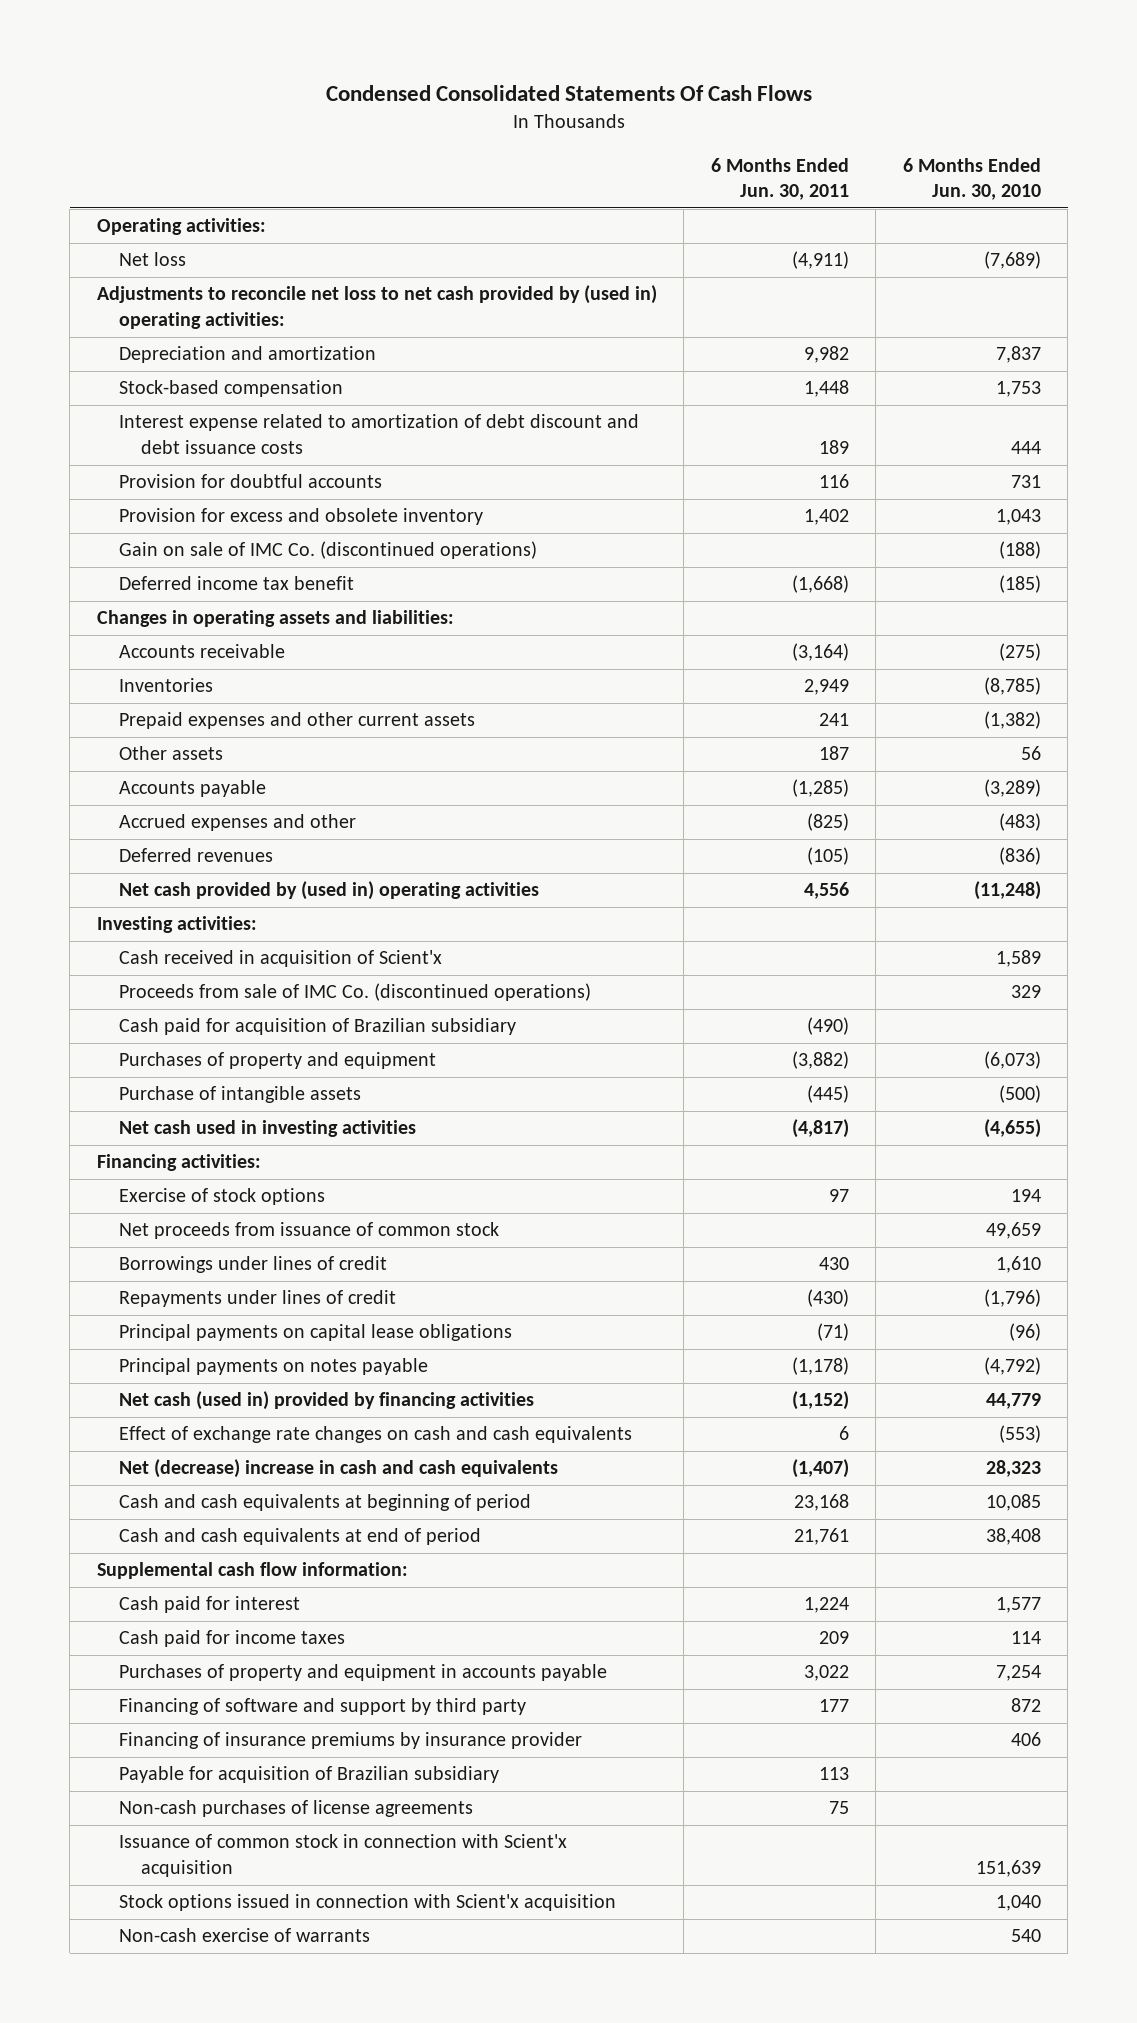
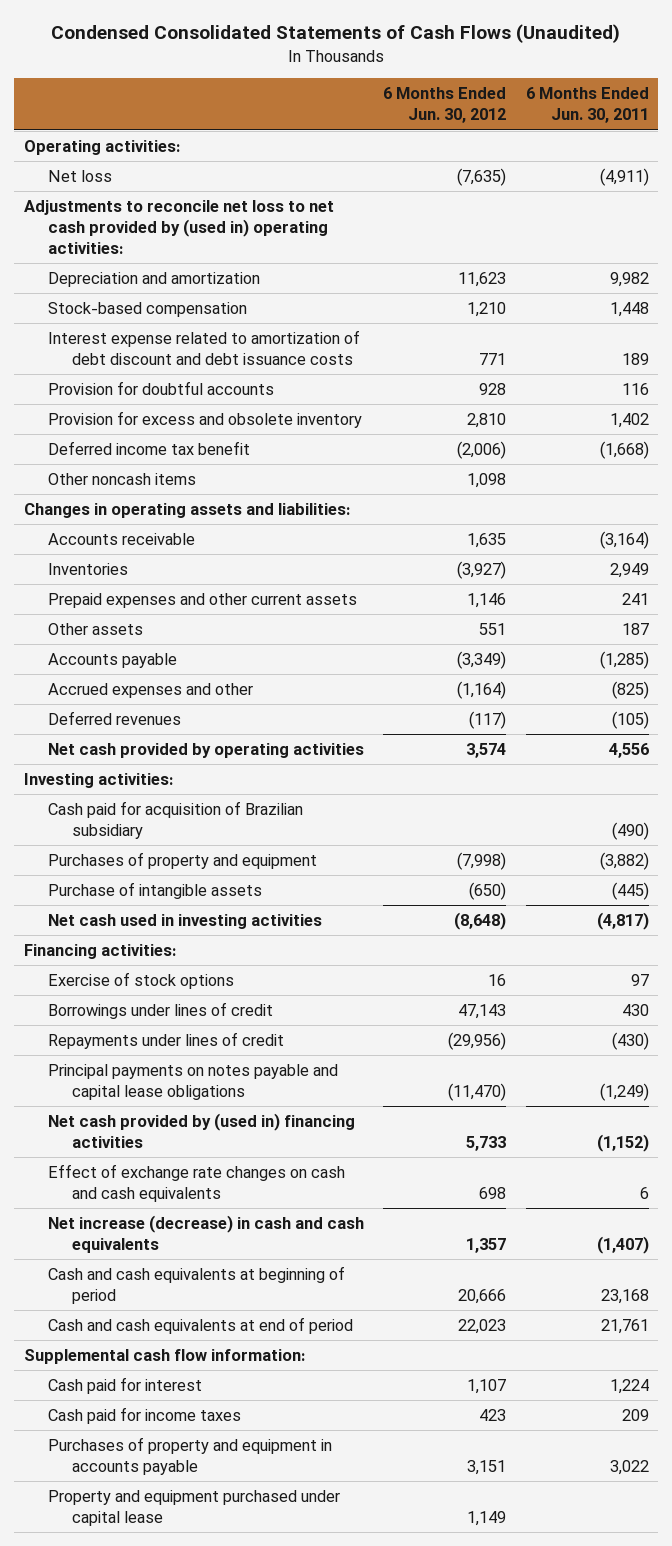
- Condensed Consolidated Statements Of Cash Flows
+ Condensed Consolidated Statements of Cash Flows (Unaudited)
- | 6 Months Ended Jun. 30, 2011 | 6 Months Ended Jun. 30, 2010
+ | 6 Months Ended Jun. 30, 2012 | 6 Months Ended Jun. 30, 2011
- Gain on sale of IMC Co. (discontinued operations) | | (188)
+ Other noncash items | 1,098 |
- Net cash provided by (used in) operating activities | 4,556 | (11,248)
+ Net cash provided by operating activities | 3,574 | 4,556
- Cash received in acquisition of Scient'x | | 1,589
- Proceeds from sale of IMC Co. (discontinued operations) | | 329
- Net proceeds from issuance of common stock | | 49,659
- Principal payments on capital lease obligations | (71) | (96)
- Principal payments on notes payable | (1,178) | (4,792)
- Net cash (used in) provided by financing activities | (1,152) | 44,779
+ Principal payments on notes payable and capital lease obligations | (11,470) | (1,249)
+ Net cash provided by (used in) financing activities | 5,733 | (1,152)
- Net (decrease) increase in cash and cash equivalents | (1,407) | 28,323
+ Net increase (decrease) in cash and cash equivalents | 1,357 | (1,407)
- Financing of software and support by third party | 177 | 872
- Financing of insurance premiums by insurance provider | | 406
- Payable for acquisition of Brazilian subsidiary | 113 |
- Non-cash purchases of license agreements | 75 |
- Issuance of common stock in connection with Scient'x acquisition | | 151,639
- Stock options issued in connection with Scient'x acquisition | | 1,040
- Non-cash exercise of warrants | | 540
+ Property and equipment purchased under capital lease | 1,149 |

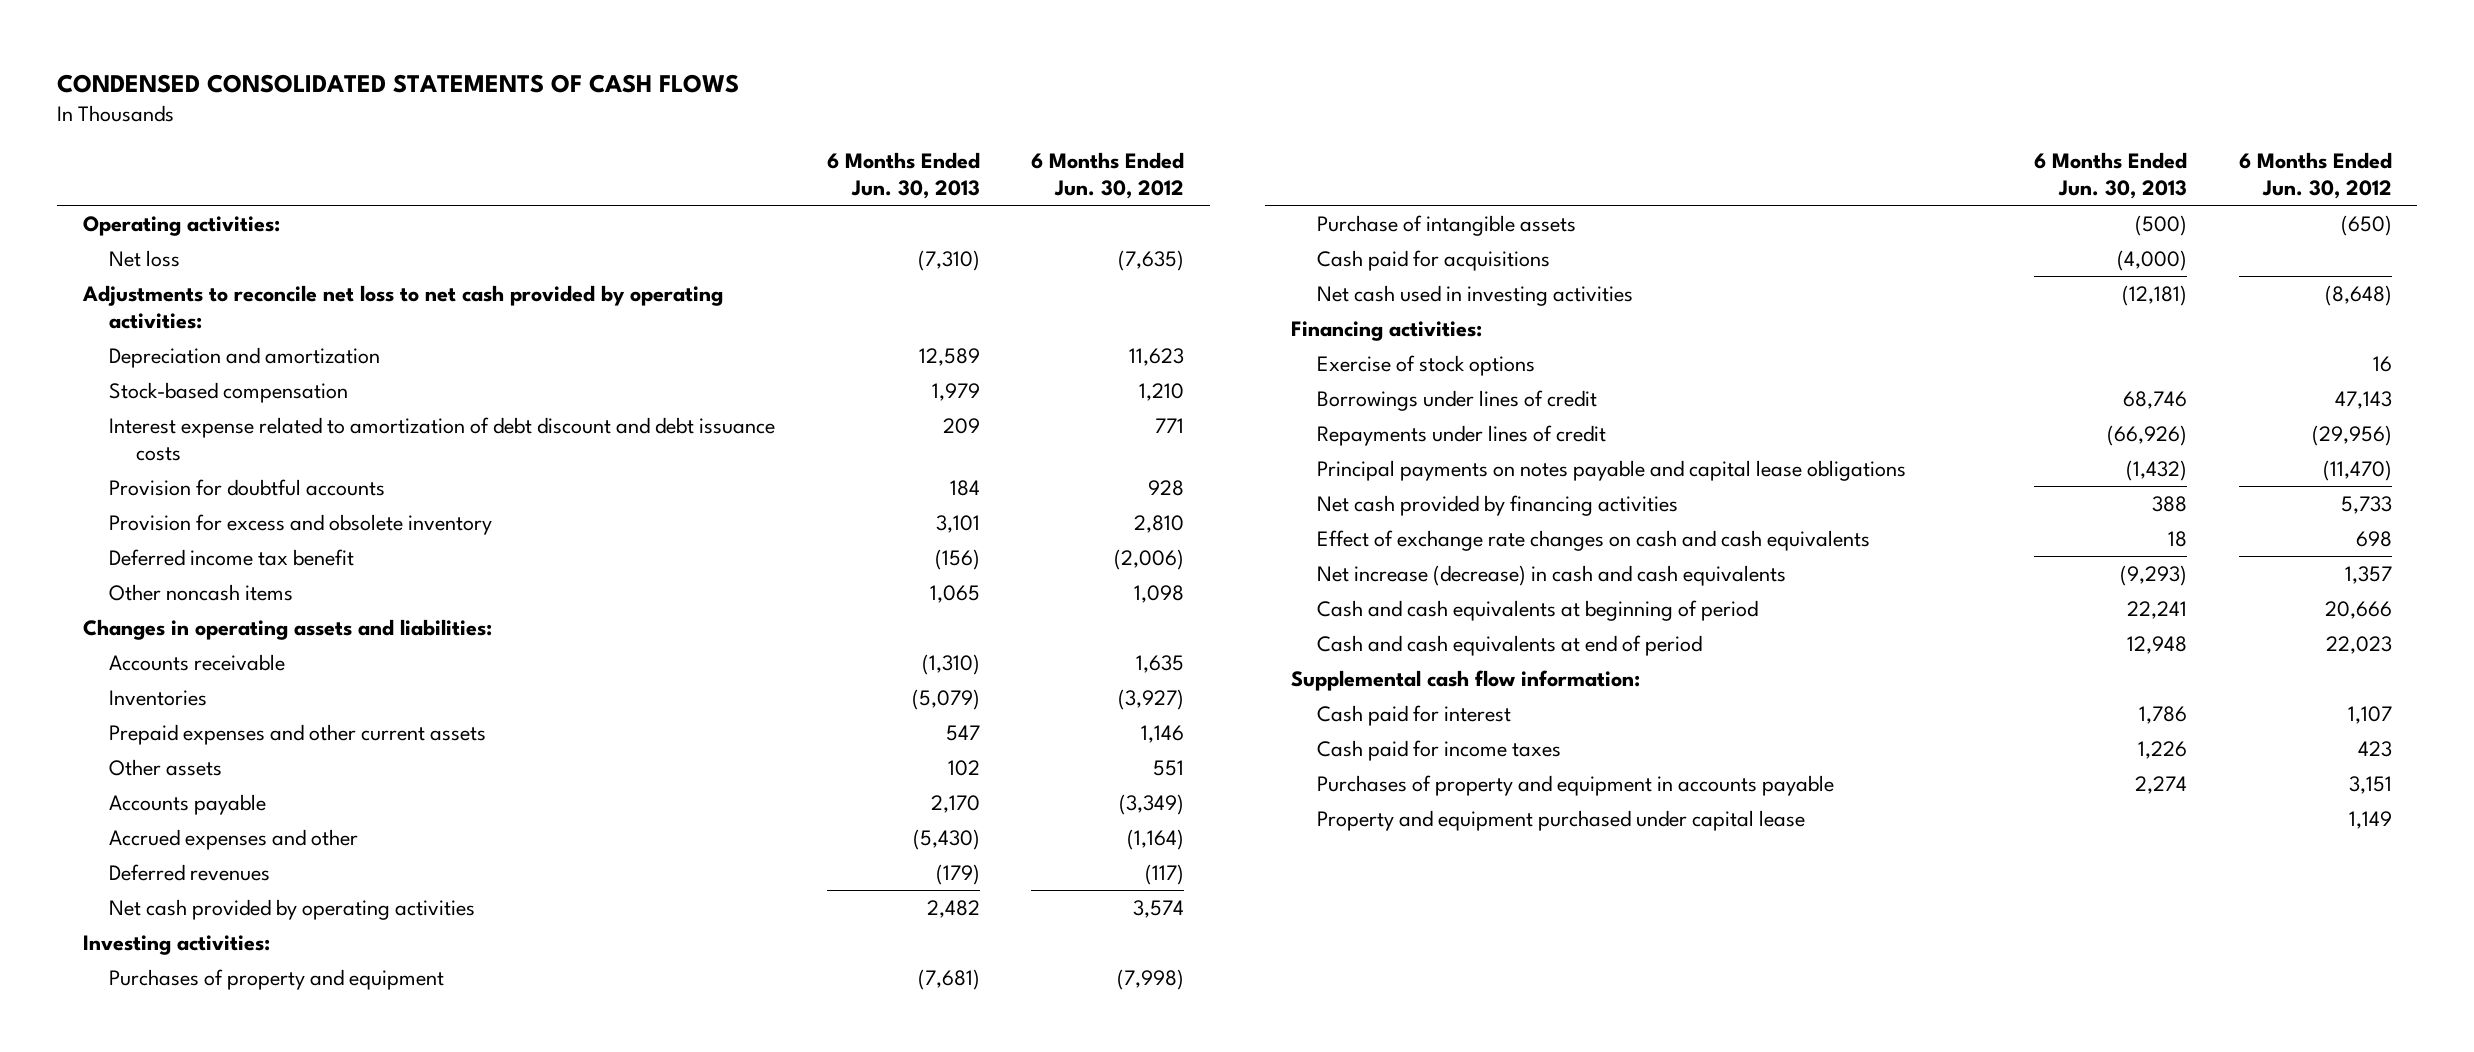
- Condensed Consolidated Statements of Cash Flows (Unaudited)
+ CONDENSED CONSOLIDATED STATEMENTS OF CASH FLOWS
- | 6 Months Ended Jun. 30, 2012 | 6 Months Ended Jun. 30, 2011
+ | 6 Months Ended Jun. 30, 2013 | 6 Months Ended Jun. 30, 2012
- Adjustments to reconcile net loss to net cash provided by (used in) operating activities:
+ Adjustments to reconcile net loss to net cash provided by operating activities:
- Cash paid for acquisition of Brazilian subsidiary | | (490)
+ Cash paid for acquisitions | (4,000) |
- Net cash provided by (used in) financing activities | 5,733 | (1,152)
+ Net cash provided by financing activities | 388 | 5,733

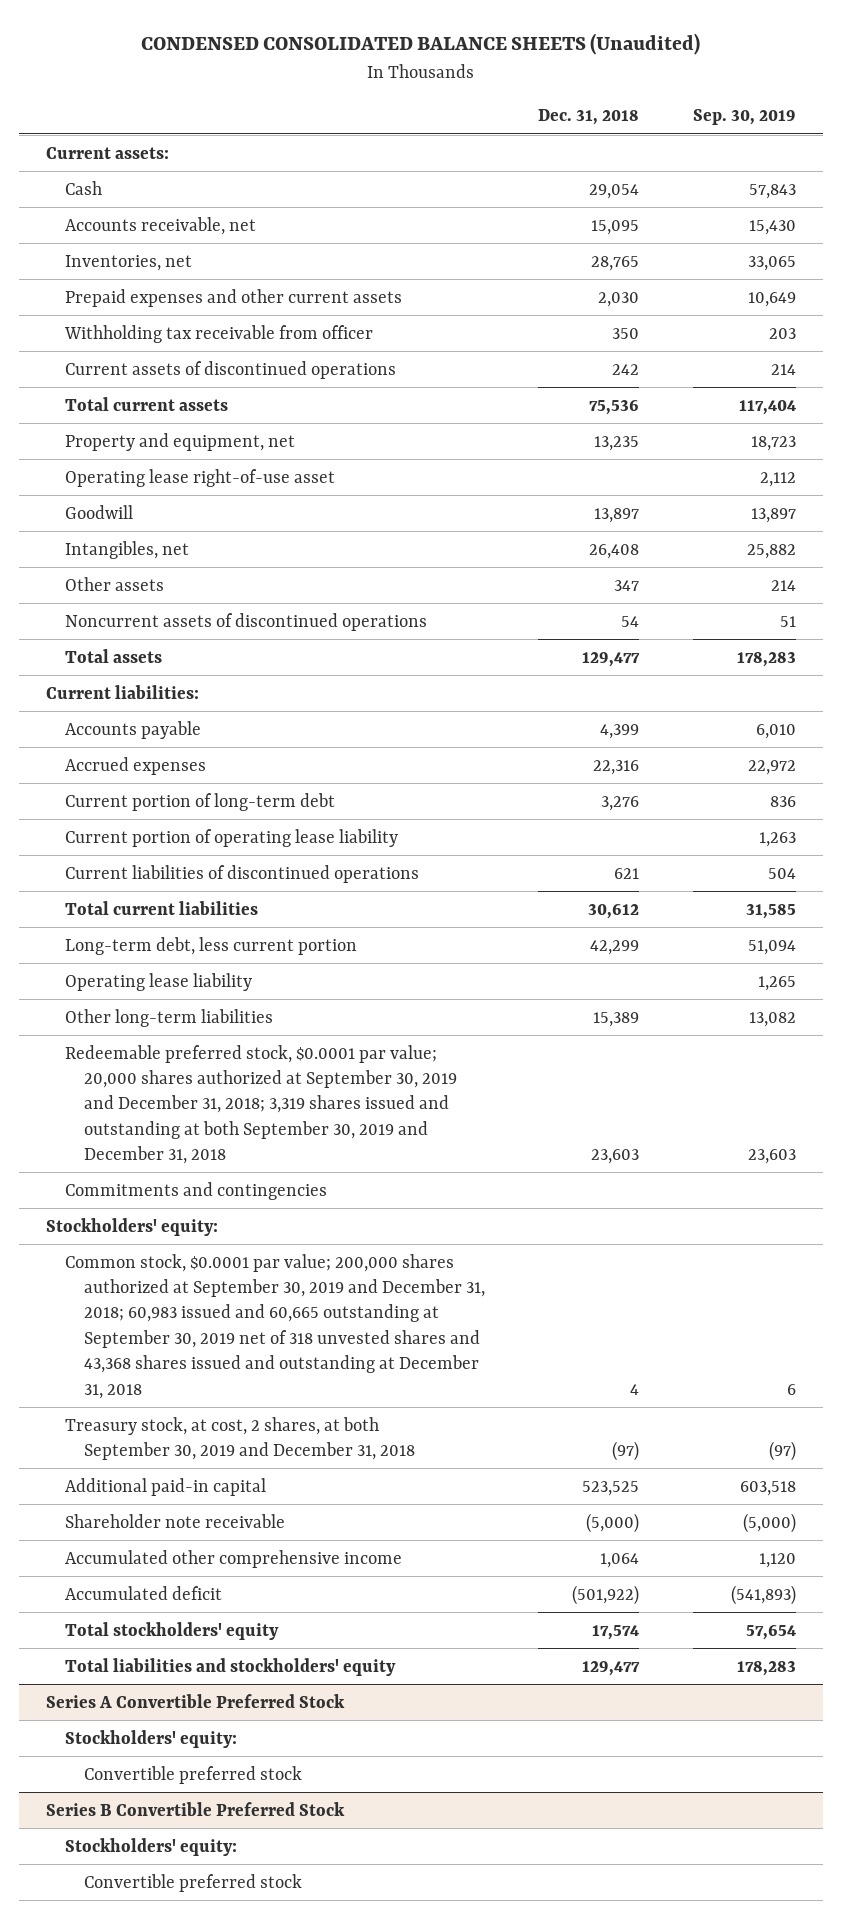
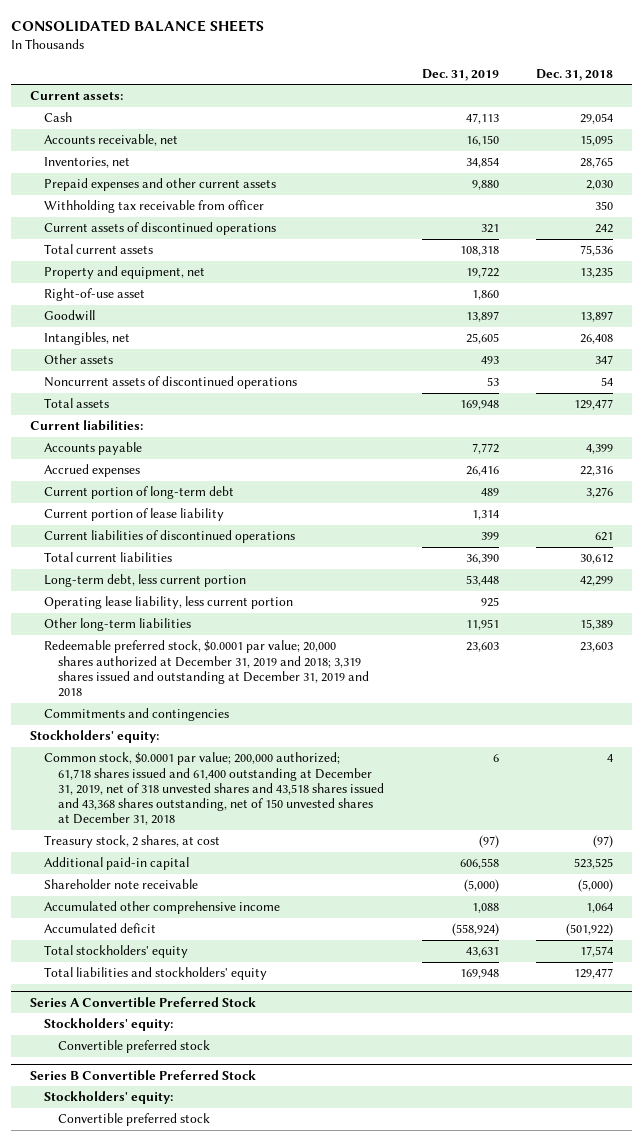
- CONDENSED CONSOLIDATED BALANCE SHEETS (Unaudited)
+ CONSOLIDATED BALANCE SHEETS
- | Dec. 31, 2018 | Sep. 30, 2019
+ | Dec. 31, 2019 | Dec. 31, 2018
- Operating lease right-of-use asset | | 2,112
+ Right-of-use asset | 1,860 |
- Current portion of operating lease liability | | 1,263
+ Current portion of lease liability | 1,314 |
- Operating lease liability | | 1,265
+ Operating lease liability, less current portion | 925 |
- Redeemable preferred stock, $0.0001 par value; 20,000 shares authorized at September 30, 2019 and December 31, 2018; 3,319 shares issued and outstanding at both September 30, 2019 and December 31, 2018 | 23,603 | 23,603
+ Redeemable preferred stock, $0.0001 par value; 20,000 shares authorized at December 31, 2019 and 2018; 3,319 shares issued and outstanding at December 31, 2019 and 2018 | 23,603 | 23,603
- Common stock, $0.0001 par value; 200,000 shares authorized at September 30, 2019 and December 31, 2018; 60,983 issued and 60,665 outstanding at September 30, 2019 net of 318 unvested shares and 43,368 shares issued and outstanding at December 31, 2018 | 4 | 6
- Treasury stock, at cost, 2 shares, at both September 30, 2019 and December 31, 2018 | (97) | (97)
+ Common stock, $0.0001 par value; 200,000 authorized; 61,718 shares issued and 61,400 outstanding at December 31, 2019, net of 318 unvested shares and 43,518 shares issued and 43,368 shares outstanding, net of 150 unvested shares at December 31, 2018 | 6 | 4
+ Treasury stock, 2 shares, at cost | (97) | (97)

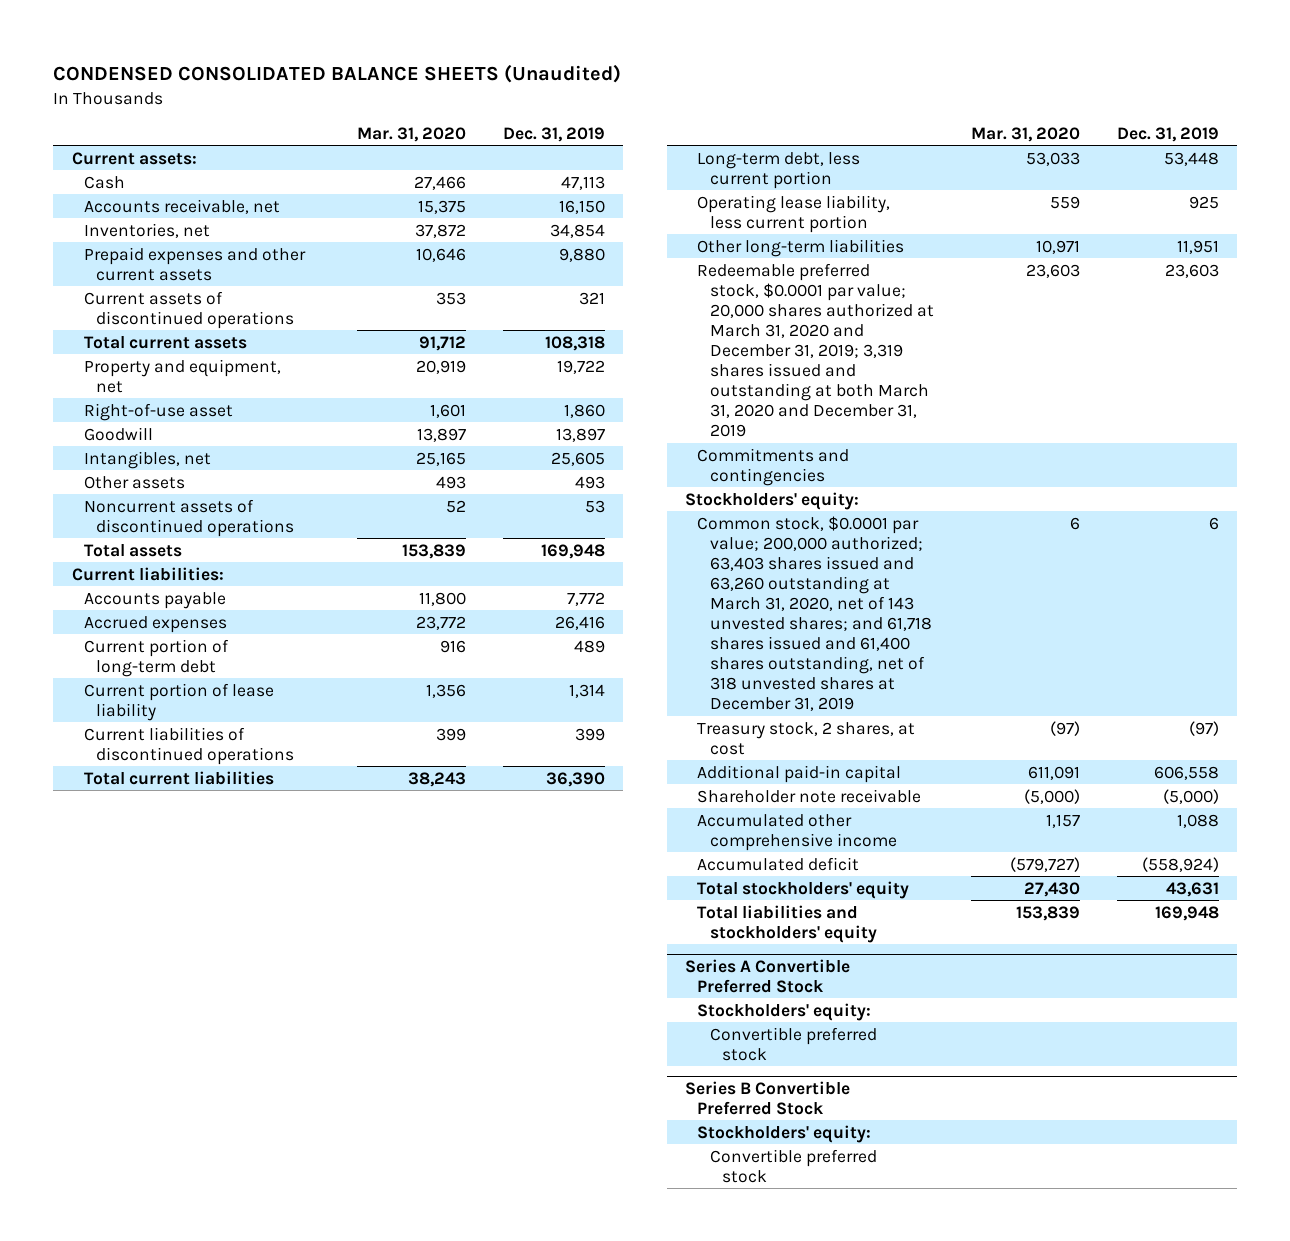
- CONSOLIDATED BALANCE SHEETS
+ CONDENSED CONSOLIDATED BALANCE SHEETS (Unaudited)
- | Dec. 31, 2019 | Dec. 31, 2018
+ | Mar. 31, 2020 | Dec. 31, 2019
- Withholding tax receivable from officer | | 350
- Redeemable preferred stock, $0.0001 par value; 20,000 shares authorized at December 31, 2019 and 2018; 3,319 shares issued and outstanding at December 31, 2019 and 2018 | 23,603 | 23,603
+ Redeemable preferred stock, $0.0001 par value; 20,000 shares authorized at March 31, 2020 and December 31, 2019; 3,319 shares issued and outstanding at both March 31, 2020 and December 31, 2019 | 23,603 | 23,603
- Common stock, $0.0001 par value; 200,000 authorized; 61,718 shares issued and 61,400 outstanding at December 31, 2019, net of 318 unvested shares and 43,518 shares issued and 43,368 shares outstanding, net of 150 unvested shares at December 31, 2018 | 6 | 4
+ Common stock, $0.0001 par value; 200,000 authorized; 63,403 shares issued and 63,260 outstanding at March 31, 2020, net of 143 unvested shares; and 61,718 shares issued and 61,400 shares outstanding, net of 318 unvested shares at December 31, 2019 | 6 | 6

